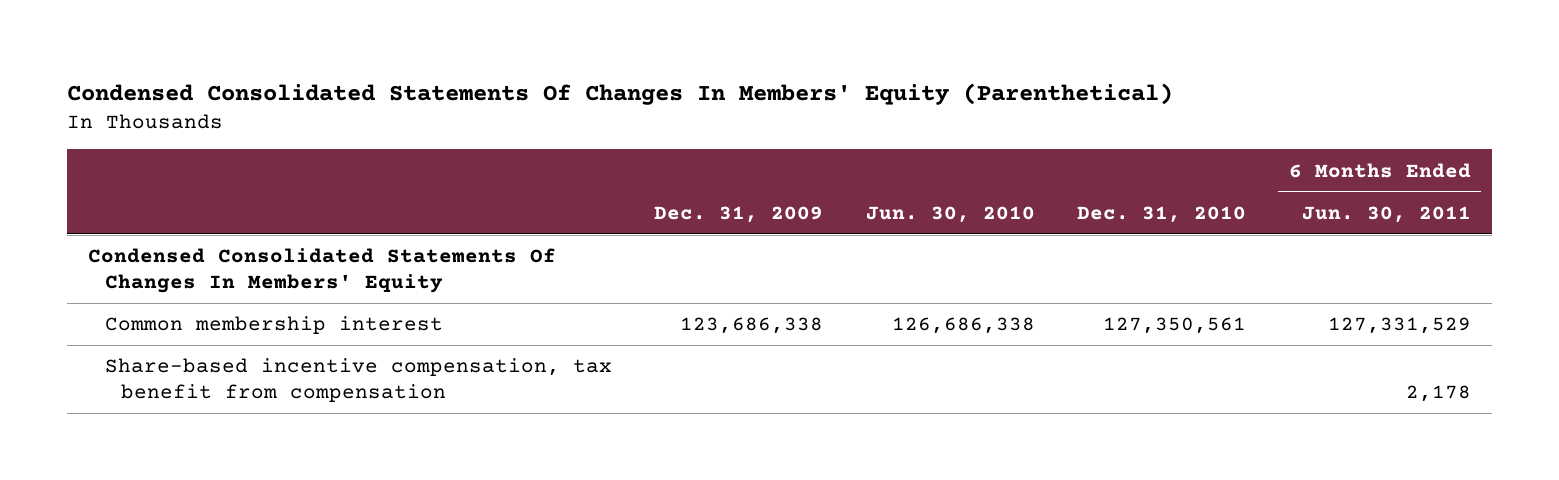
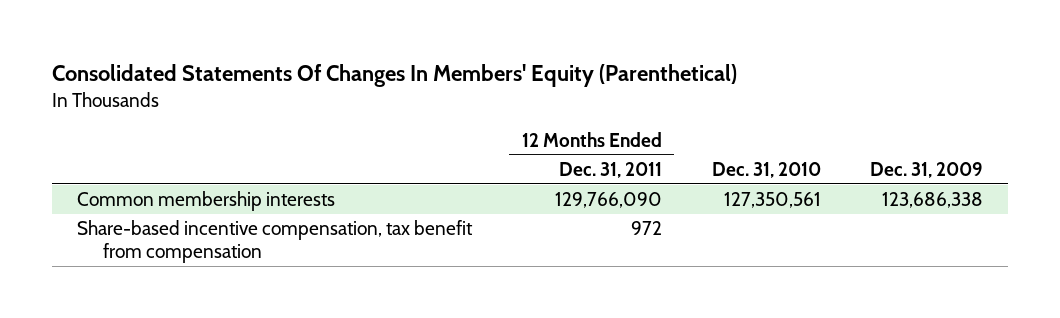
- Condensed Consolidated Statements Of Changes In Members' Equity (Parenthetical)
+ Consolidated Statements Of Changes In Members' Equity (Parenthetical)
- | Dec. 31, 2009 | Jun. 30, 2010 | Dec. 31, 2010 | 6 Months Ended Jun. 30, 2011
+ | 12 Months Ended Dec. 31, 2011 | Dec. 31, 2010 | Dec. 31, 2009
- Condensed Consolidated Statements Of Changes In Members' Equity
- Common membership interest | 123,686,338 | 126,686,338 | 127,350,561 | 127,331,529
+ Common membership interests | 129,766,090 | 127,350,561 | 123,686,338

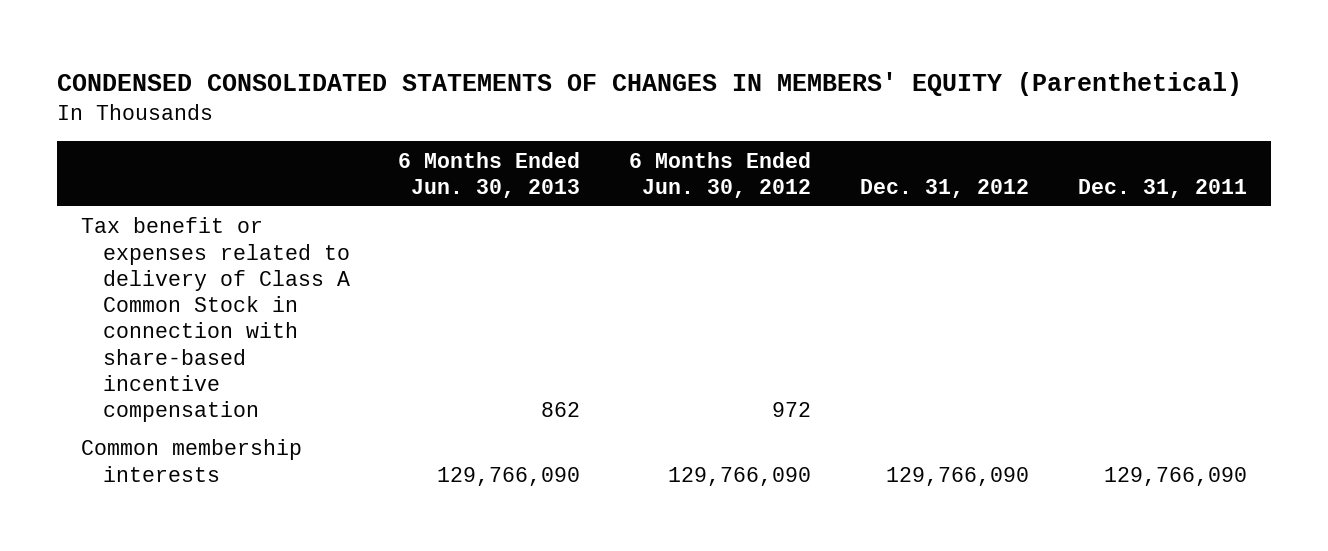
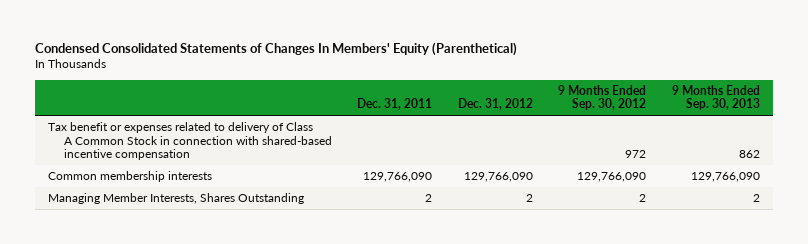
- CONDENSED CONSOLIDATED STATEMENTS OF CHANGES IN MEMBERS' EQUITY (Parenthetical)
+ Condensed Consolidated Statements of Changes In Members' Equity (Parenthetical)
- | 6 Months Ended Jun. 30, 2013 | 6 Months Ended Jun. 30, 2012 | Dec. 31, 2012 | Dec. 31, 2011
+ | Dec. 31, 2011 | Dec. 31, 2012 | 9 Months Ended Sep. 30, 2012 | 9 Months Ended Sep. 30, 2013
- Tax benefit or expenses related to delivery of Class A Common Stock in connection with share-based incentive compensation | 862 | 972 | |
+ Tax benefit or expenses related to delivery of Class A Common Stock in connection with shared-based incentive compensation | | | 972 | 862
+ Managing Member Interests, Shares Outstanding | 2 | 2 | 2 | 2

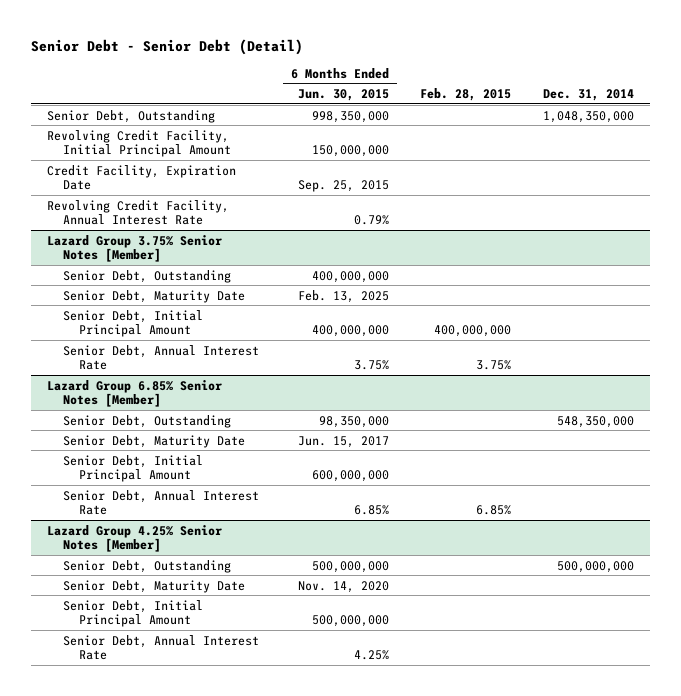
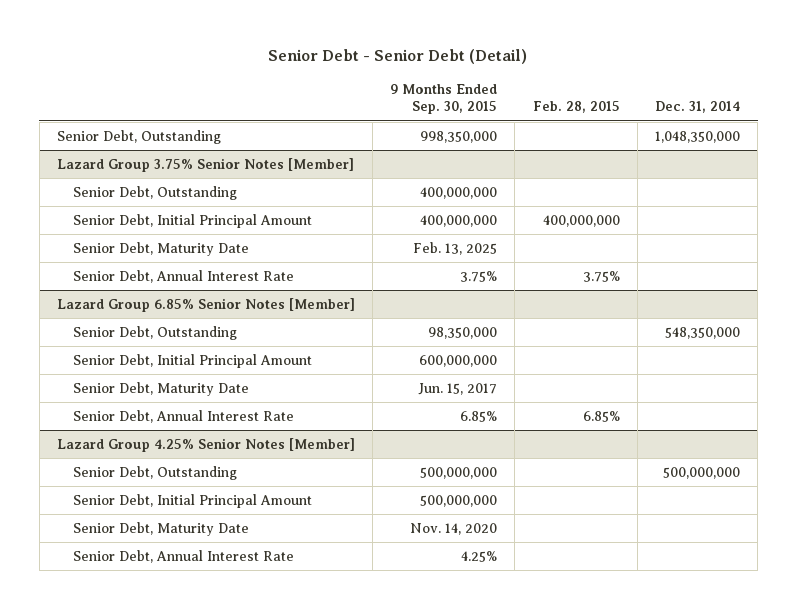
- | 6 Months Ended Jun. 30, 2015 | Feb. 28, 2015 | Dec. 31, 2014
+ | 9 Months Ended Sep. 30, 2015 | Feb. 28, 2015 | Dec. 31, 2014
- Revolving Credit Facility, Initial Principal Amount | 150,000,000 | |
- Credit Facility, Expiration Date | Sep. 25, 2015 | |
- Revolving Credit Facility, Annual Interest Rate | 0.79% | |
@ Lazard Group 3.75% Senior Notes [Member]
moved down: Senior Debt, Maturity Date | Feb. 13, 2025 | |
@ Lazard Group 6.85% Senior Notes [Member]
moved down: Senior Debt, Maturity Date | Jun. 15, 2017 | |
@ Lazard Group 4.25% Senior Notes [Member]
moved down: Senior Debt, Maturity Date | Nov. 14, 2020 | |

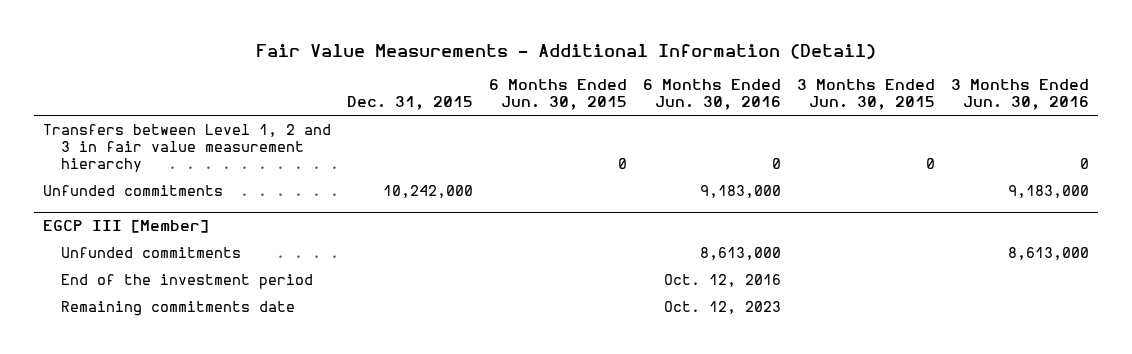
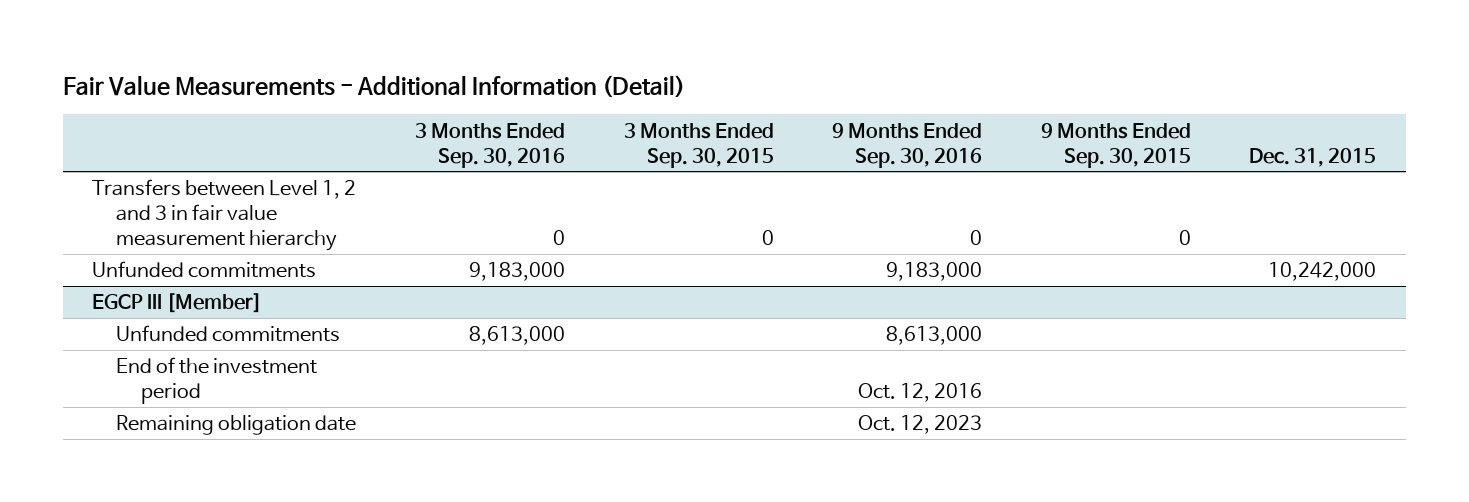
- | Dec. 31, 2015 | 6 Months Ended Jun. 30, 2015 | 6 Months Ended Jun. 30, 2016 | 3 Months Ended Jun. 30, 2015 | 3 Months Ended Jun. 30, 2016
+ | 3 Months Ended Sep. 30, 2016 | 3 Months Ended Sep. 30, 2015 | 9 Months Ended Sep. 30, 2016 | 9 Months Ended Sep. 30, 2015 | Dec. 31, 2015
@ EGCP III [Member]
- Remaining commitments date | | | Oct. 12, 2023 | |
+ Remaining obligation date | | | Oct. 12, 2023 | |

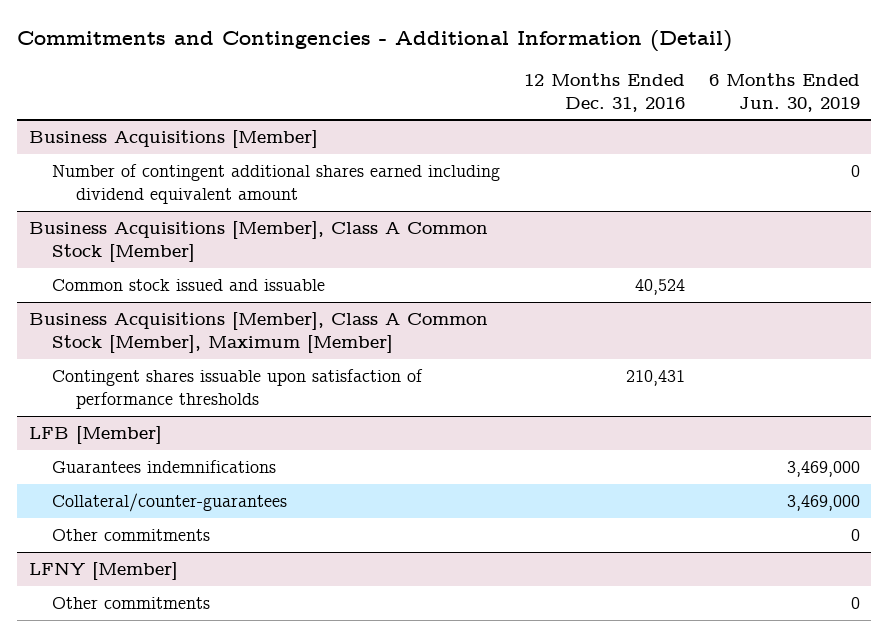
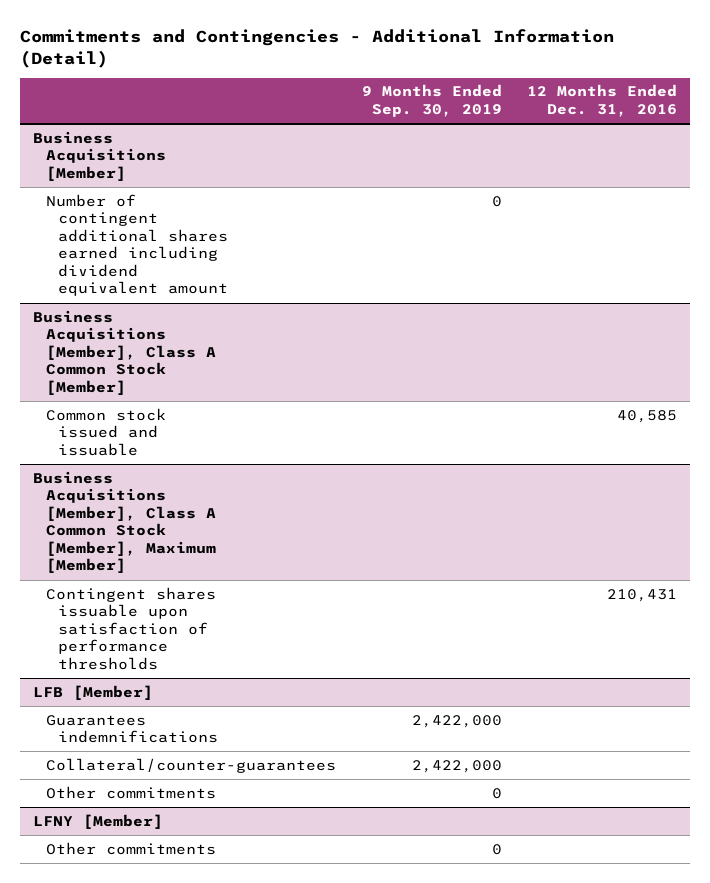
- | 12 Months Ended Dec. 31, 2016 | 6 Months Ended Jun. 30, 2019
+ | 9 Months Ended Sep. 30, 2019 | 12 Months Ended Dec. 31, 2016
@ Business Acquisitions [Member], Class A Common Stock [Member]
- Common stock issued and issuable | 40,524 |
+ Common stock issued and issuable | | 40,585

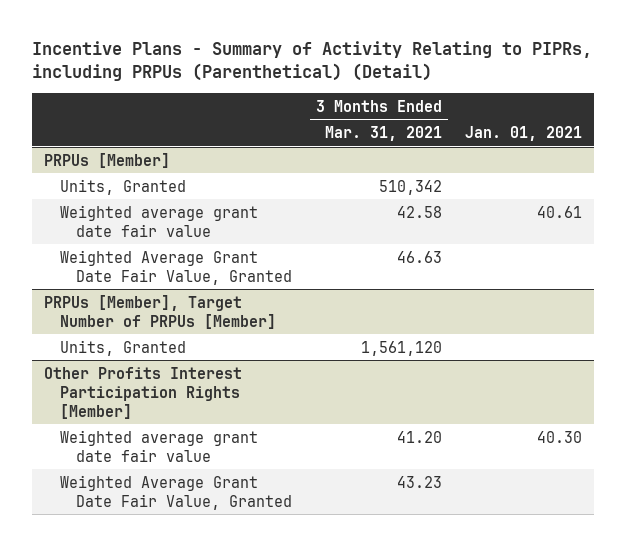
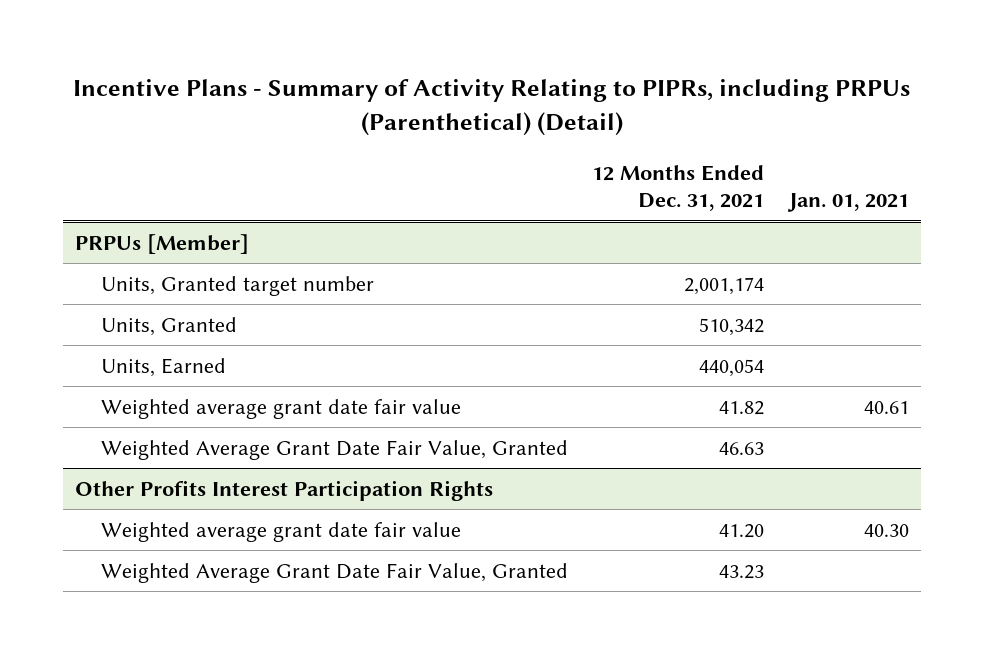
- | 3 Months Ended Mar. 31, 2021 | Jan. 01, 2021
+ | 12 Months Ended Dec. 31, 2021 | Jan. 01, 2021
@ PRPUs [Member]
+ Units, Granted target number | 2,001,174 |
+ Units, Earned | 440,054 |
- PRPUs [Member], Target Number of PRPUs [Member]
- Units, Granted | 1,561,120 |
- Other Profits Interest Participation Rights [Member]
+ Other Profits Interest Participation Rights

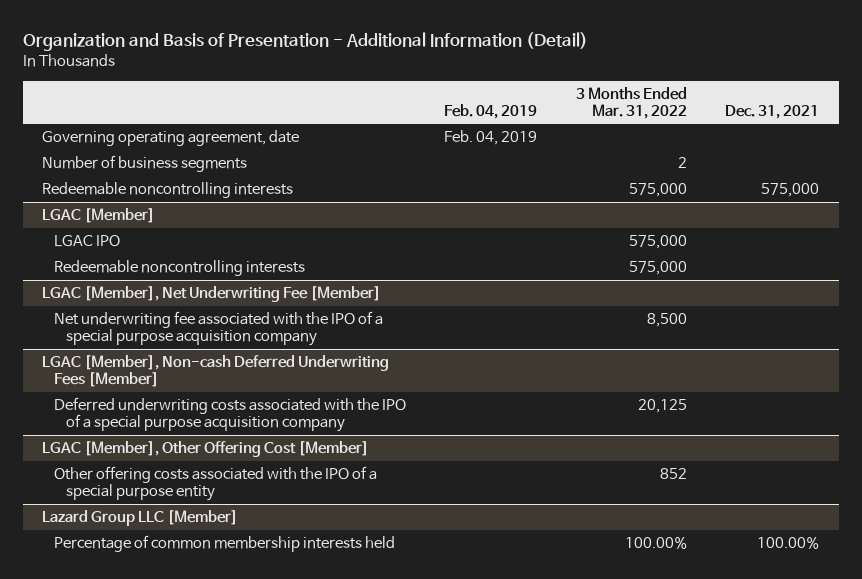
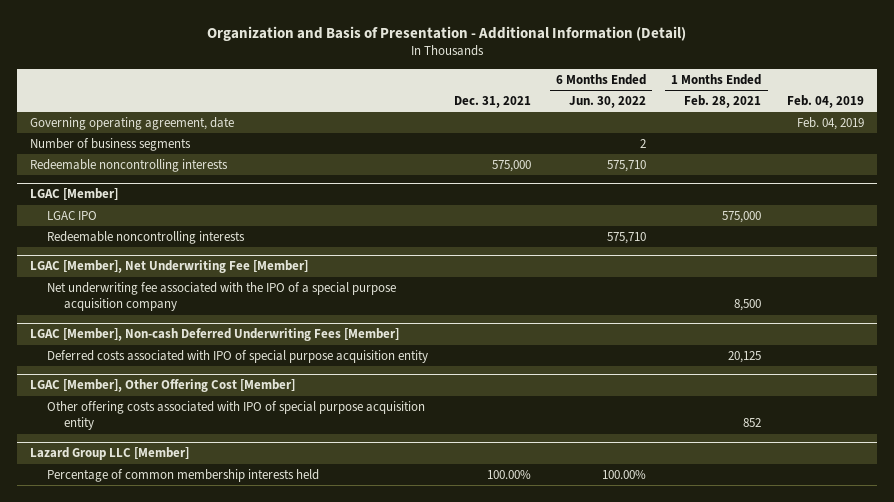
- | Feb. 04, 2019 | 3 Months Ended Mar. 31, 2022 | Dec. 31, 2021
+ | Dec. 31, 2021 | 6 Months Ended Jun. 30, 2022 | 1 Months Ended Feb. 28, 2021 | Feb. 04, 2019
@ LGAC [Member], Non-cash Deferred Underwriting Fees [Member]
- Deferred underwriting costs associated with the IPO of a special purpose acquisition company | | 20,125 |
+ Deferred costs associated with IPO of special purpose acquisition entity | | | 20,125 |
@ LGAC [Member], Other Offering Cost [Member]
- Other offering costs associated with the IPO of a special purpose entity | | 852 |
+ Other offering costs associated with IPO of special purpose acquisition entity | | | 852 |

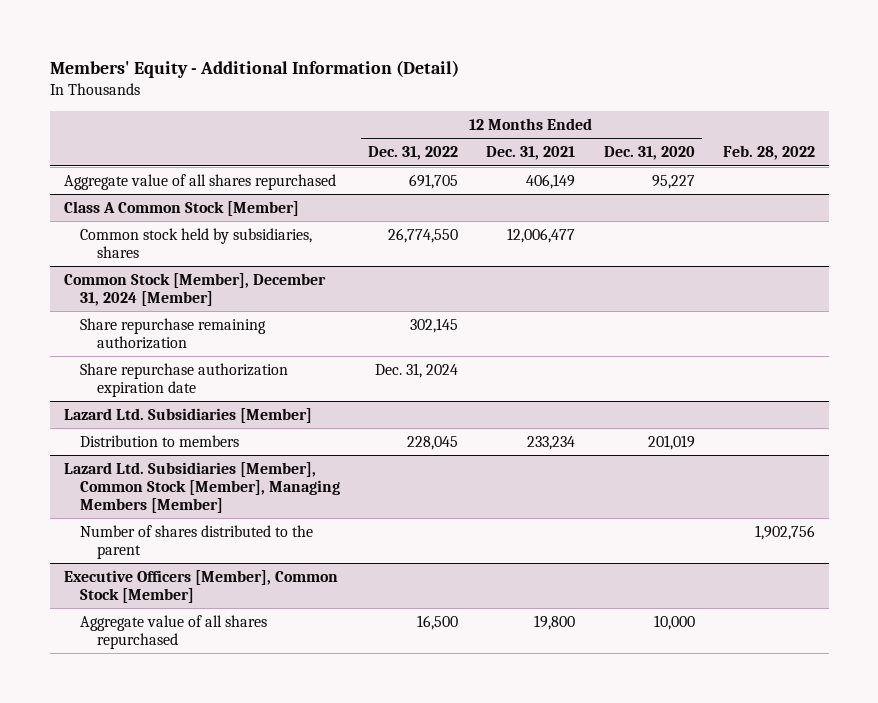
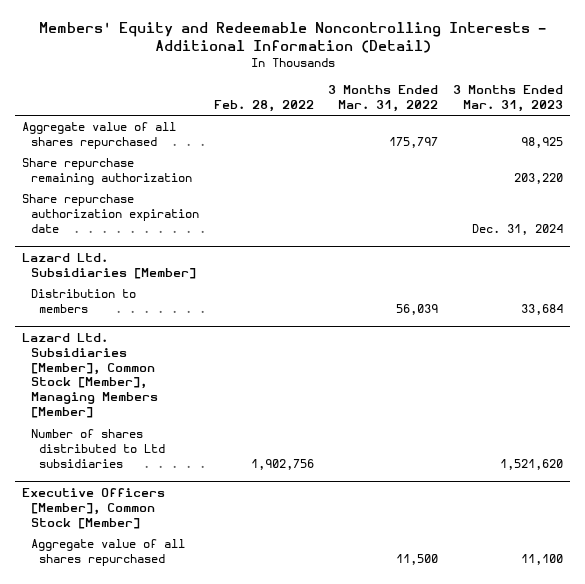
- Members' Equity - Additional Information (Detail)
+ Members' Equity and Redeemable Noncontrolling Interests - Additional Information (Detail)
- | 12 Months Ended Dec. 31, 2022 | 12 Months Ended Dec. 31, 2021 | 12 Months Ended Dec. 31, 2020 | Feb. 28, 2022
+ | Feb. 28, 2022 | 3 Months Ended Mar. 31, 2022 | 3 Months Ended Mar. 31, 2023
- Class A Common Stock [Member]
- Common stock held by subsidiaries, shares | 26,774,550 | 12,006,477 | |
- Common Stock [Member], December 31, 2024 [Member]
- Share repurchase remaining authorization | 302,145 | | |
- Share repurchase authorization expiration date | Dec. 31, 2024 | | |
+ Share repurchase remaining authorization | | | 203,220
+ Share repurchase authorization expiration date | | | Dec. 31, 2024
@ Lazard Ltd. Subsidiaries [Member], Common Stock [Member], Managing Members [Member]
- Number of shares distributed to the parent | | | | 1,902,756
+ Number of shares distributed to Ltd subsidiaries | 1,902,756 | | 1,521,620

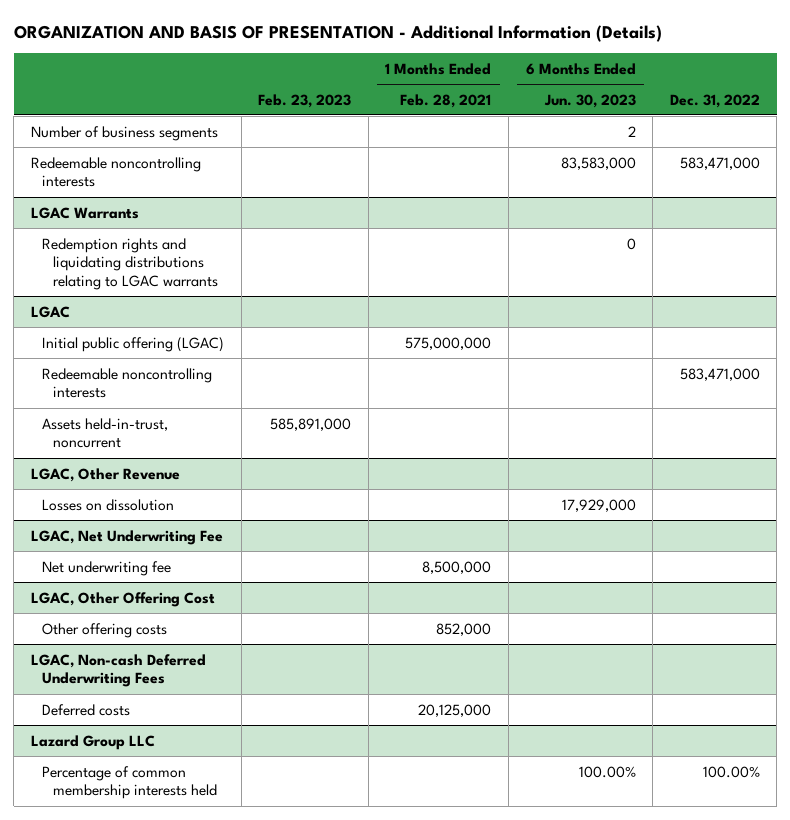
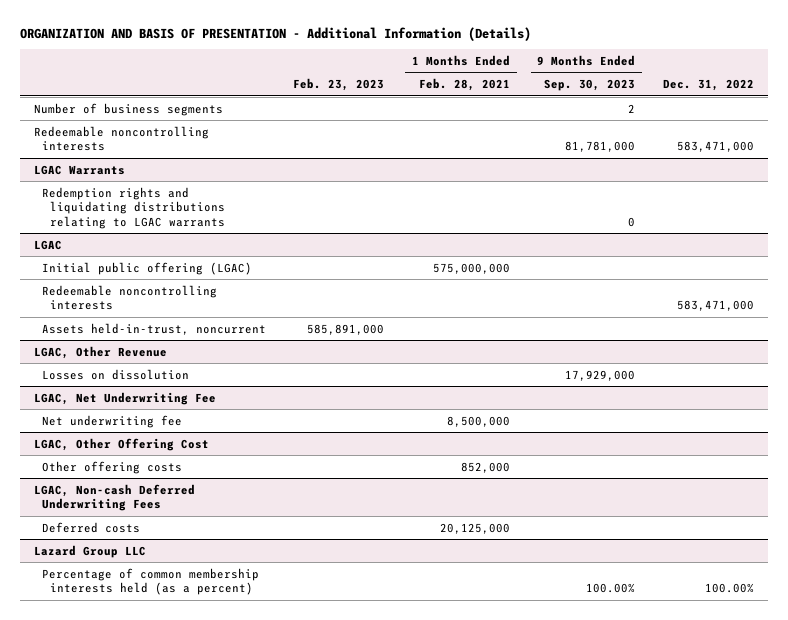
- | Feb. 23, 2023 | 1 Months Ended Feb. 28, 2021 | 6 Months Ended Jun. 30, 2023 | Dec. 31, 2022
+ | Feb. 23, 2023 | 1 Months Ended Feb. 28, 2021 | 9 Months Ended Sep. 30, 2023 | Dec. 31, 2022
@ Lazard Group LLC
- Percentage of common membership interests held | | | 100.00% | 100.00%
+ Percentage of common membership interests held (as a percent) | | | 100.00% | 100.00%

